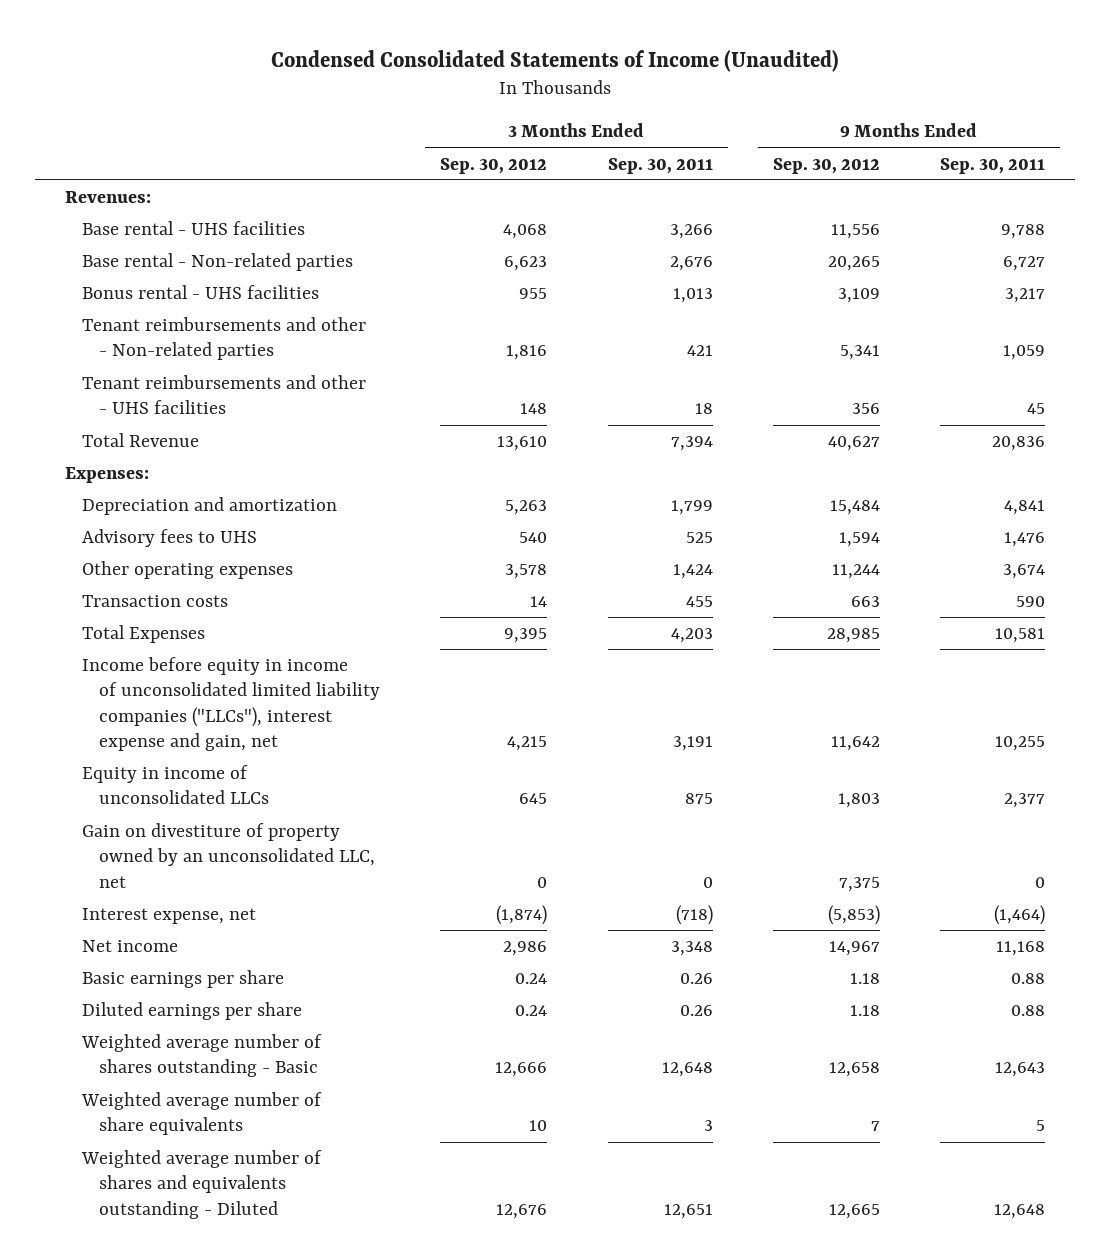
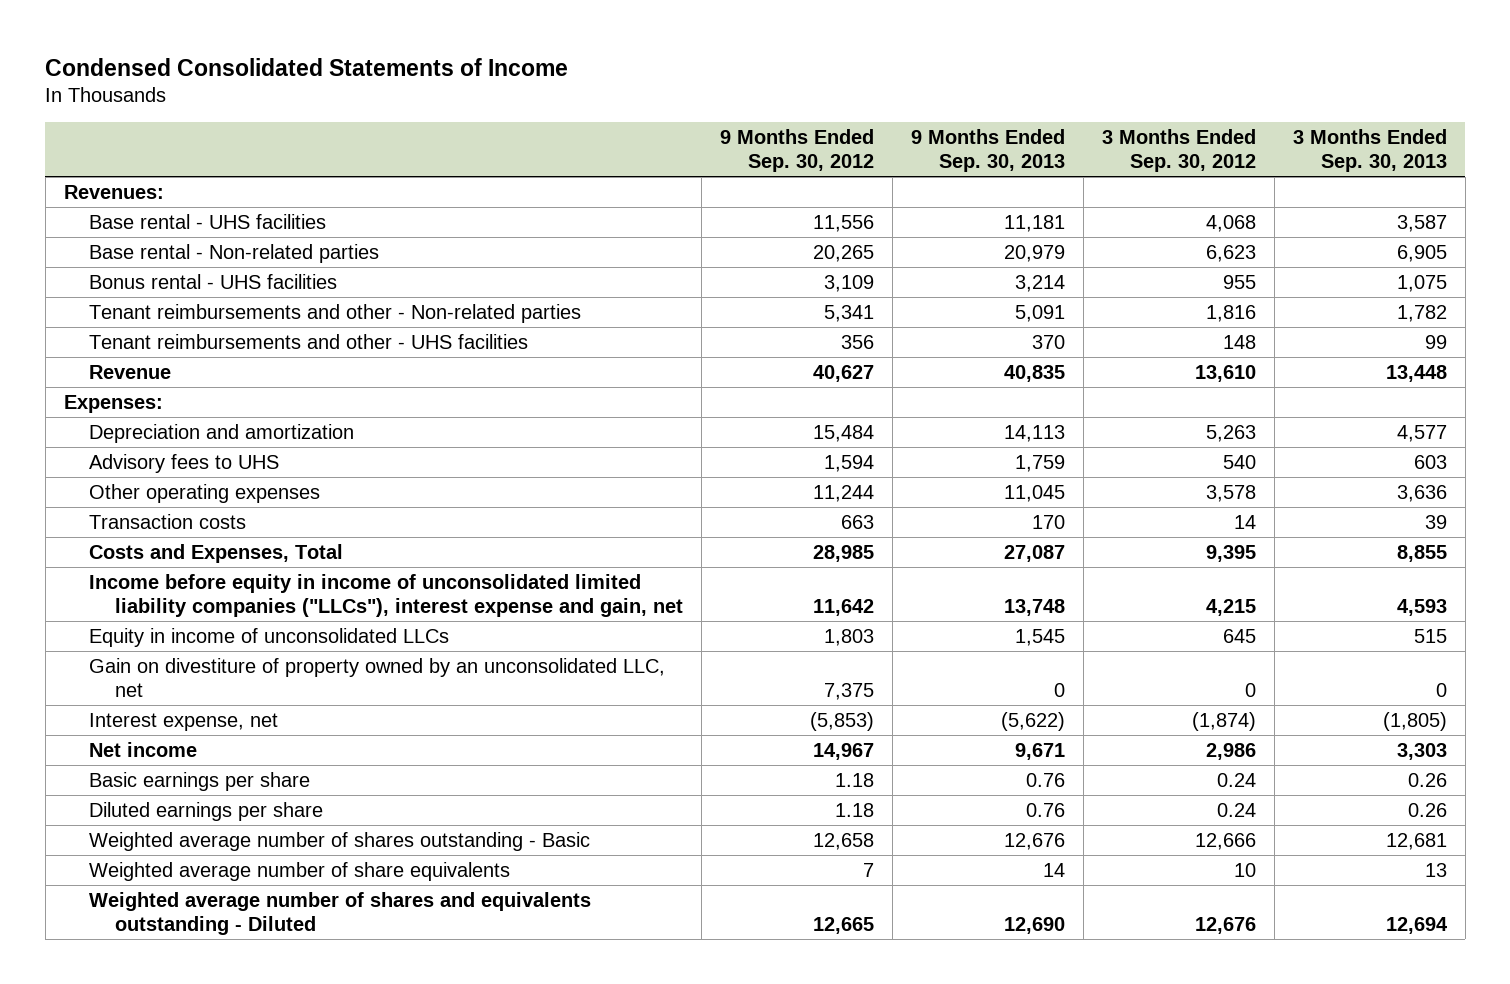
- Condensed Consolidated Statements of Income (Unaudited)
+ Condensed Consolidated Statements of Income
- | 3 Months Ended Sep. 30, 2012 | 3 Months Ended Sep. 30, 2011 | 9 Months Ended Sep. 30, 2012 | 9 Months Ended Sep. 30, 2011
+ | 9 Months Ended Sep. 30, 2012 | 9 Months Ended Sep. 30, 2013 | 3 Months Ended Sep. 30, 2012 | 3 Months Ended Sep. 30, 2013
- Total Revenue | 13,610 | 7,394 | 40,627 | 20,836
+ Revenue | 40,627 | 40,835 | 13,610 | 13,448
- Total Expenses | 9,395 | 4,203 | 28,985 | 10,581
+ Costs and Expenses, Total | 28,985 | 27,087 | 9,395 | 8,855

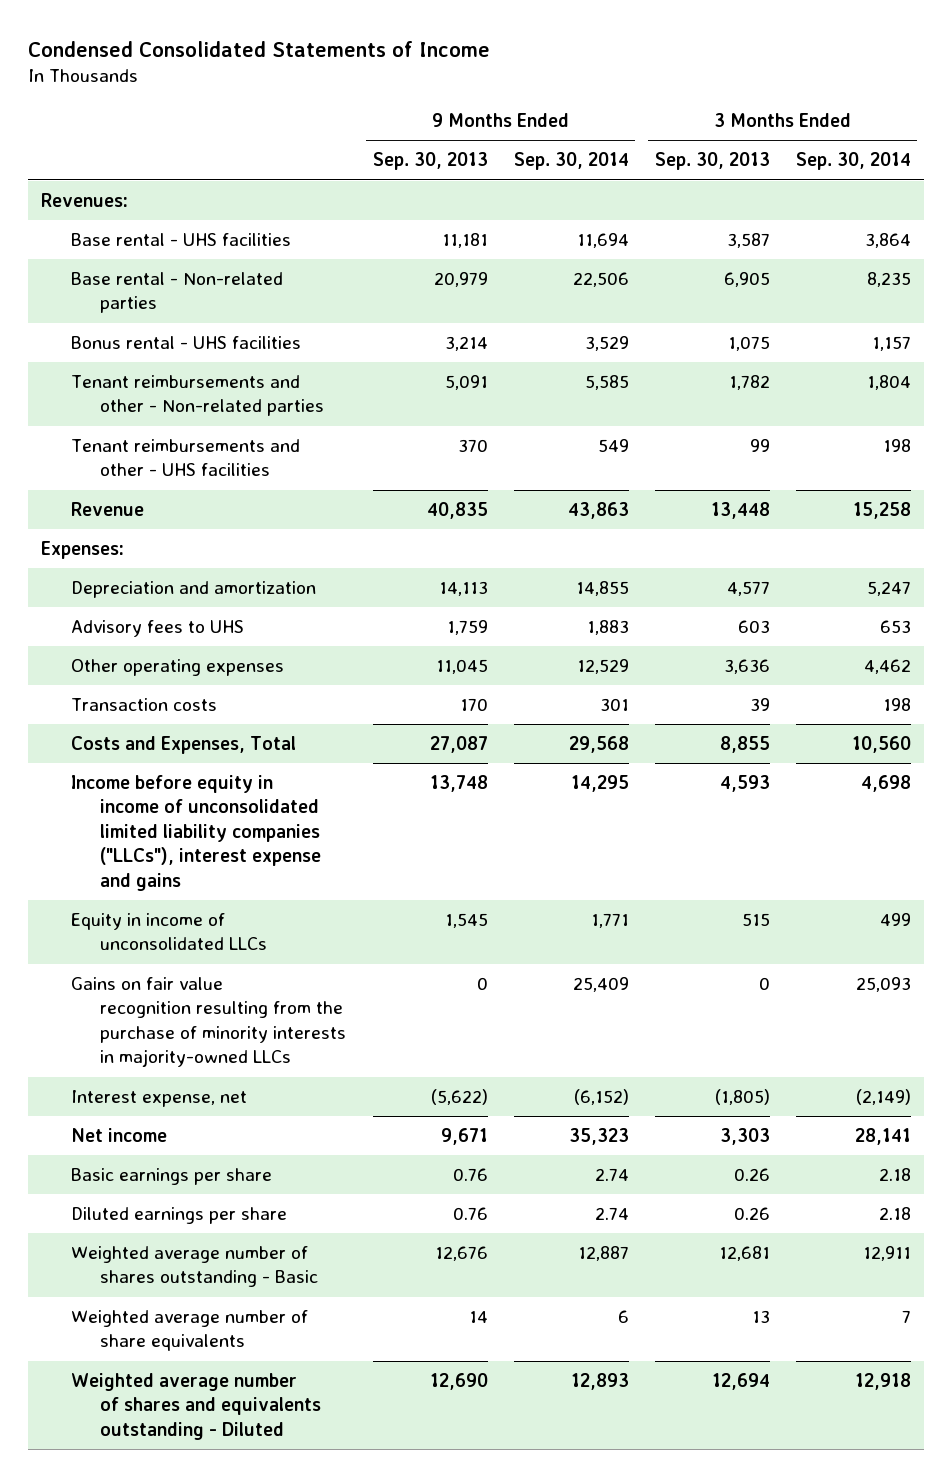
- | 9 Months Ended Sep. 30, 2012 | 9 Months Ended Sep. 30, 2013 | 3 Months Ended Sep. 30, 2012 | 3 Months Ended Sep. 30, 2013
+ | 9 Months Ended Sep. 30, 2013 | 9 Months Ended Sep. 30, 2014 | 3 Months Ended Sep. 30, 2013 | 3 Months Ended Sep. 30, 2014
- Income before equity in income of unconsolidated limited liability companies ("LLCs"), interest expense and gain, net | 11,642 | 13,748 | 4,215 | 4,593
+ Income before equity in income of unconsolidated limited liability companies ("LLCs"), interest expense and gains | 13,748 | 14,295 | 4,593 | 4,698
- Gain on divestiture of property owned by an unconsolidated LLC, net | 7,375 | 0 | 0 | 0
+ Gains on fair value recognition resulting from the purchase of minority interests in majority-owned LLCs | 0 | 25,409 | 0 | 25,093

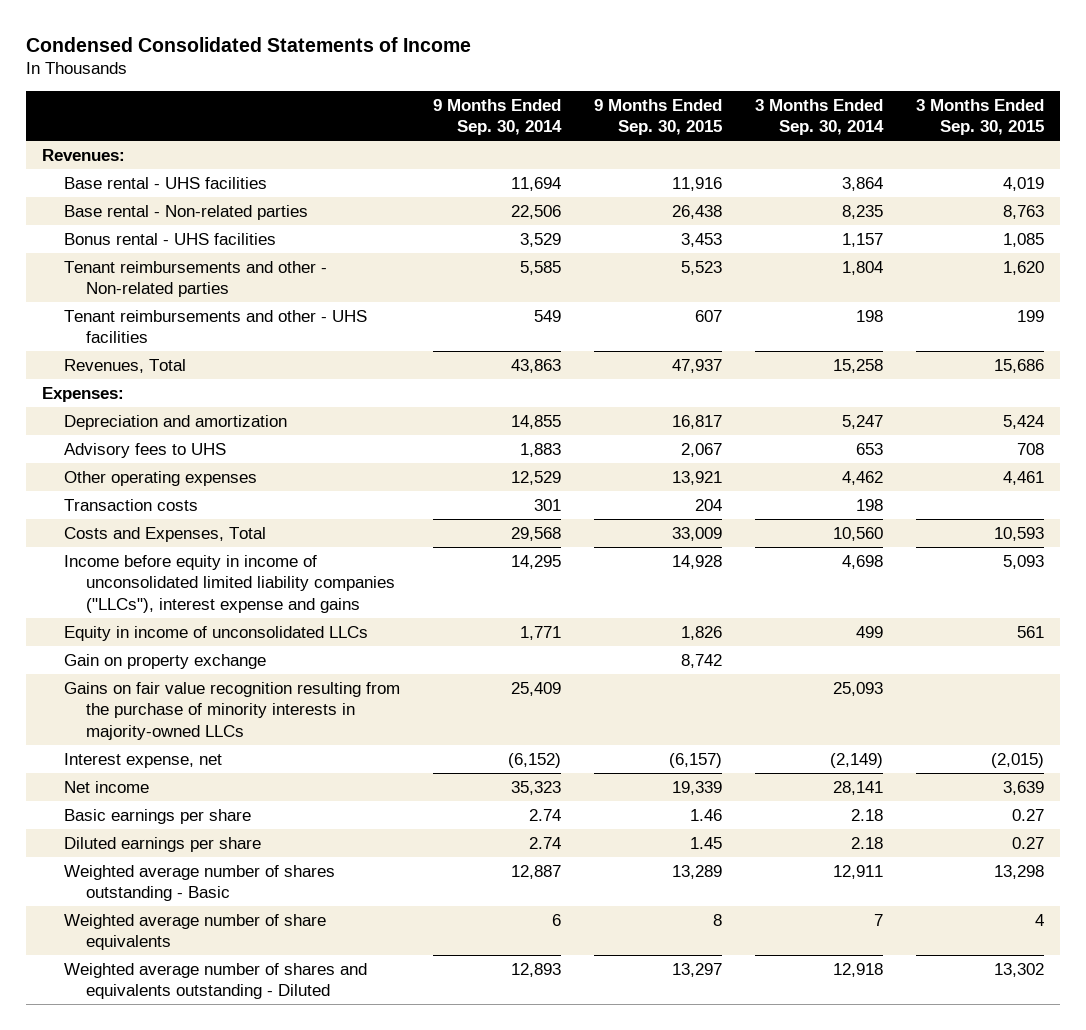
- | 9 Months Ended Sep. 30, 2013 | 9 Months Ended Sep. 30, 2014 | 3 Months Ended Sep. 30, 2013 | 3 Months Ended Sep. 30, 2014
+ | 9 Months Ended Sep. 30, 2014 | 9 Months Ended Sep. 30, 2015 | 3 Months Ended Sep. 30, 2014 | 3 Months Ended Sep. 30, 2015
- Revenue | 40,835 | 43,863 | 13,448 | 15,258
+ Revenues, Total | 43,863 | 47,937 | 15,258 | 15,686
+ Gain on property exchange | | 8,742 | |

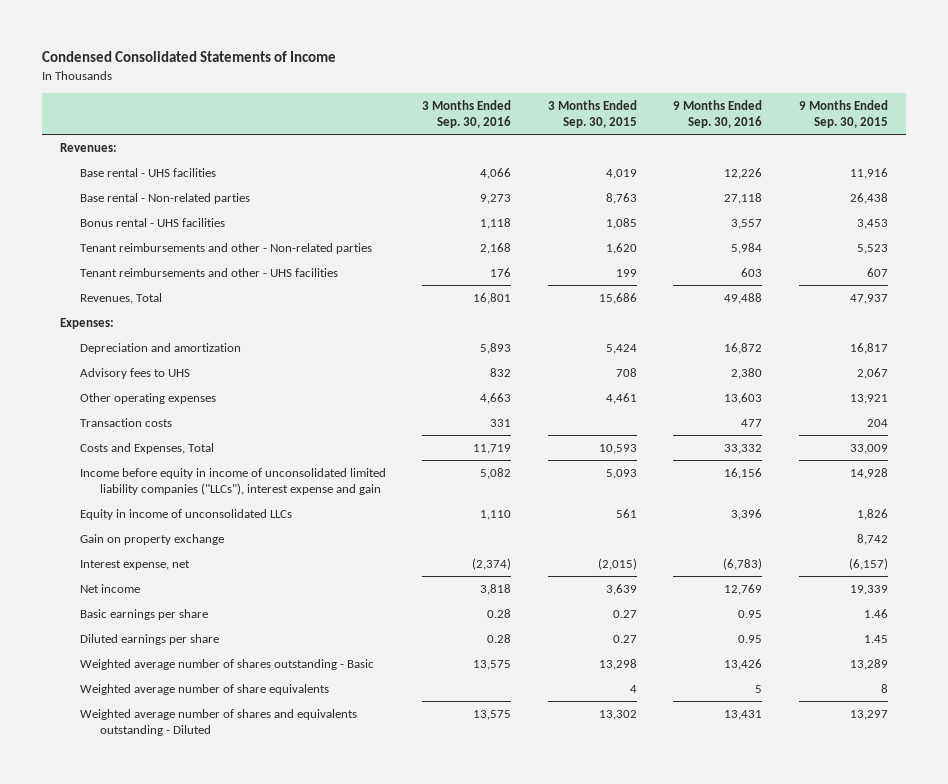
- | 9 Months Ended Sep. 30, 2014 | 9 Months Ended Sep. 30, 2015 | 3 Months Ended Sep. 30, 2014 | 3 Months Ended Sep. 30, 2015
+ | 3 Months Ended Sep. 30, 2016 | 3 Months Ended Sep. 30, 2015 | 9 Months Ended Sep. 30, 2016 | 9 Months Ended Sep. 30, 2015
- Income before equity in income of unconsolidated limited liability companies ("LLCs"), interest expense and gains | 14,295 | 14,928 | 4,698 | 5,093
+ Income before equity in income of unconsolidated limited liability companies ("LLCs"), interest expense and gain | 5,082 | 5,093 | 16,156 | 14,928
- Gains on fair value recognition resulting from the purchase of minority interests in majority-owned LLCs | 25,409 | | 25,093 |

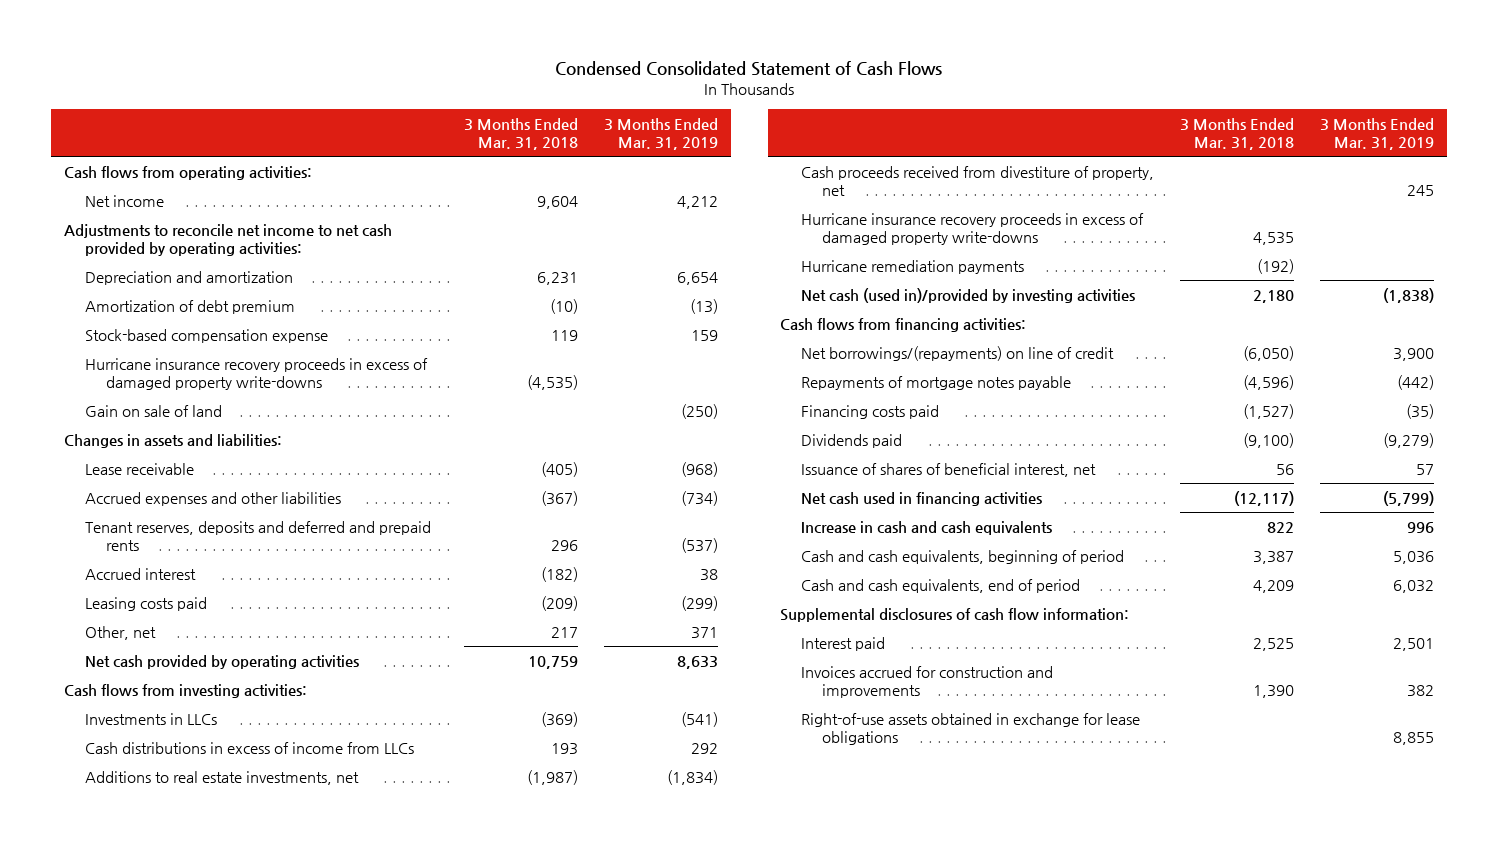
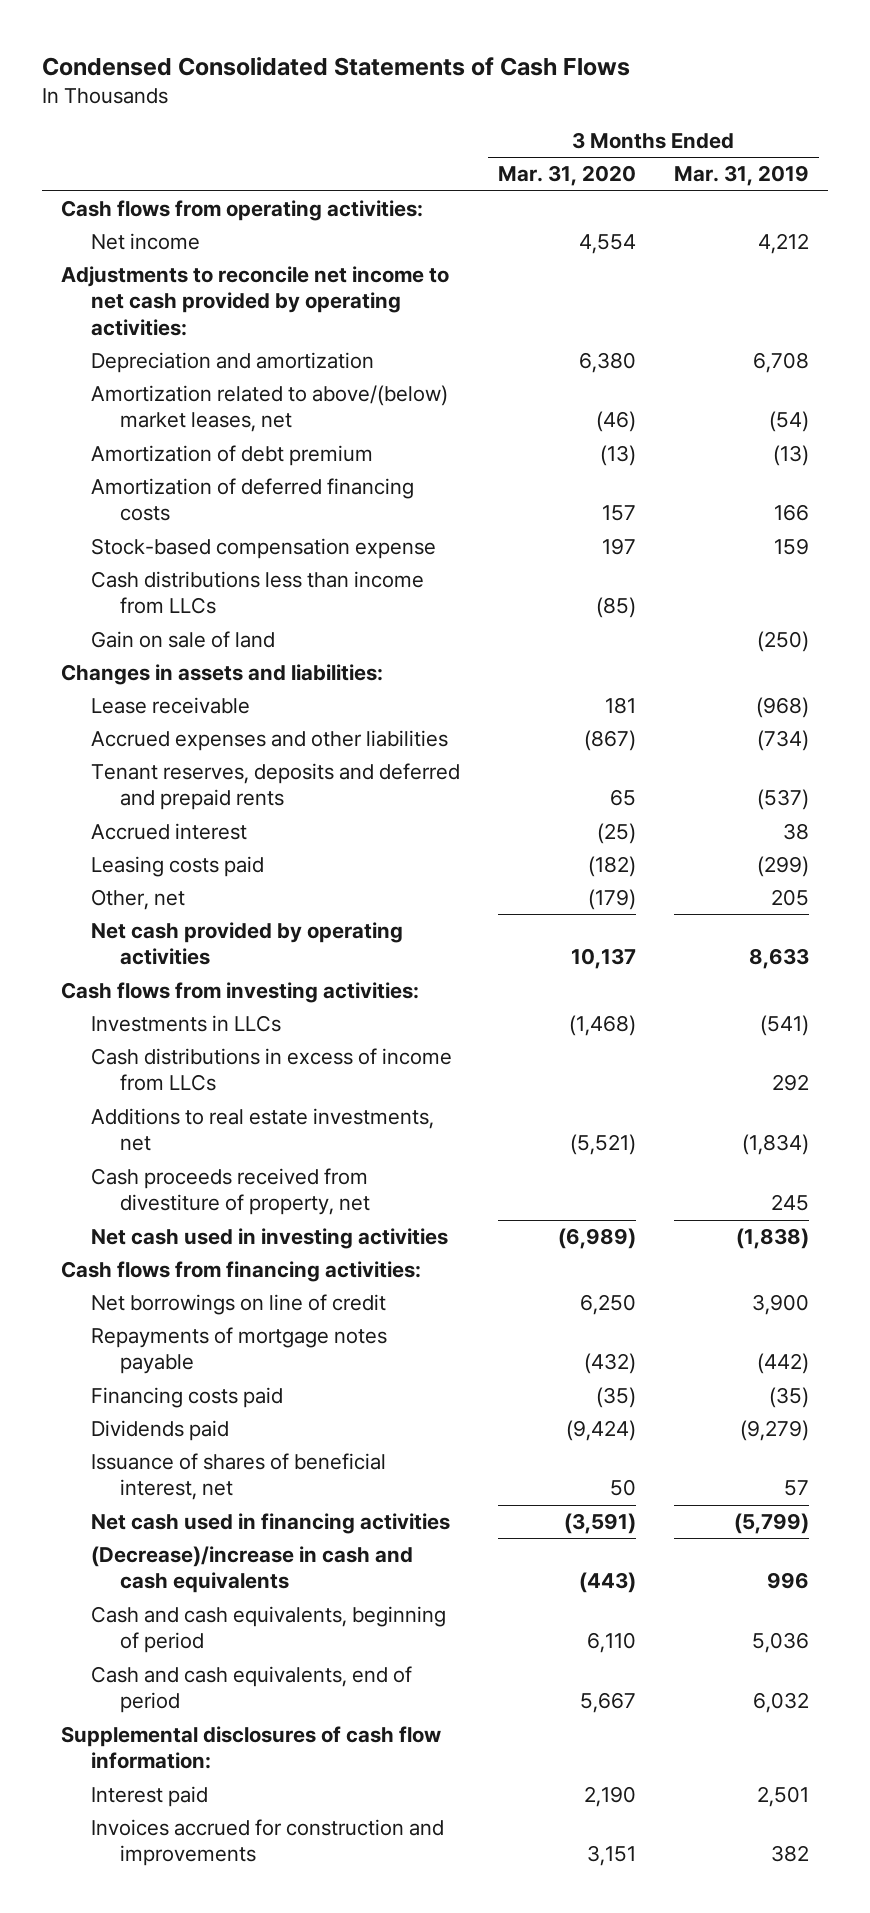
- Condensed Consolidated Statement of Cash Flows
+ Condensed Consolidated Statements of Cash Flows
- | 3 Months Ended Mar. 31, 2018 | 3 Months Ended Mar. 31, 2019
+ | 3 Months Ended Mar. 31, 2020 | 3 Months Ended Mar. 31, 2019
- Depreciation and amortization | 6,231 | 6,654
+ Depreciation and amortization | 6,380 | 6,708
+ Amortization related to above/(below) market leases, net | (46) | (54)
+ Amortization of deferred financing costs | 157 | 166
- Hurricane insurance recovery proceeds in excess of damaged property write-downs | (4,535) |
+ Cash distributions less than income from LLCs | (85) |
- Other, net | 217 | 371
+ Other, net | (179) | 205
- Hurricane insurance recovery proceeds in excess of damaged property write-downs | 4,535 |
- Hurricane remediation payments | (192) |
- Net cash (used in)/provided by investing activities | 2,180 | (1,838)
+ Net cash used in investing activities | (6,989) | (1,838)
- Net borrowings/(repayments) on line of credit | (6,050) | 3,900
+ Net borrowings on line of credit | 6,250 | 3,900
- Increase in cash and cash equivalents | 822 | 996
+ (Decrease)/increase in cash and cash equivalents | (443) | 996
- Right-of-use assets obtained in exchange for lease obligations | | 8,855

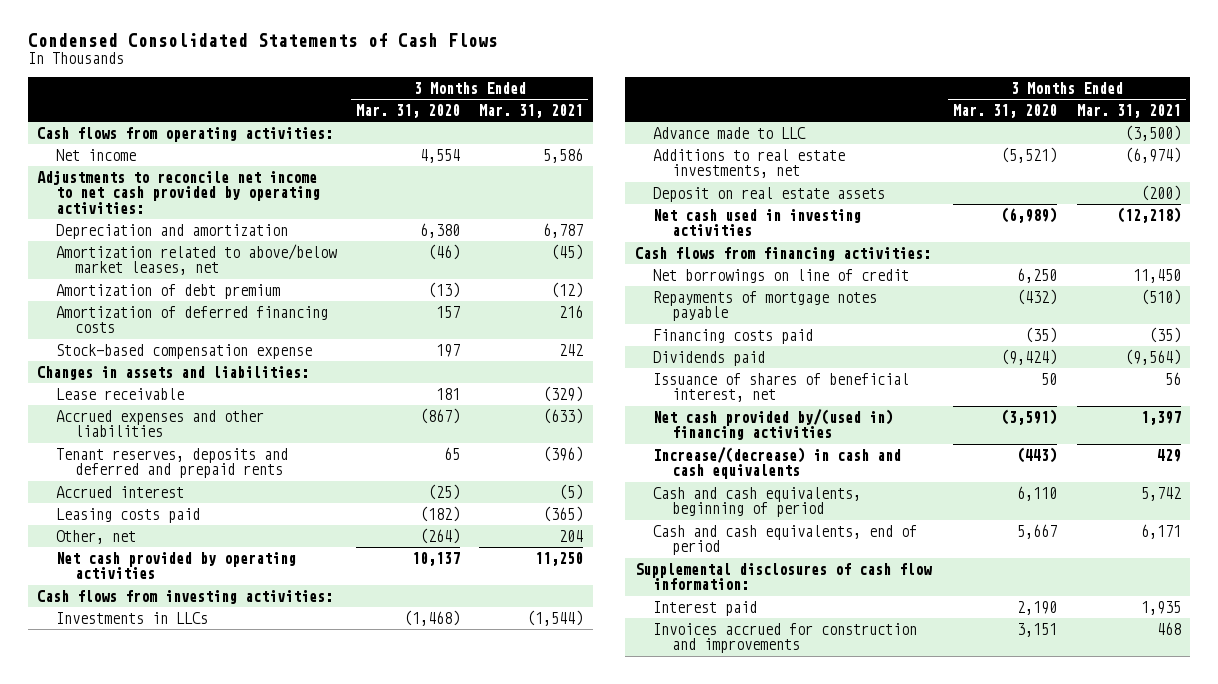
- | 3 Months Ended Mar. 31, 2020 | 3 Months Ended Mar. 31, 2019
+ | 3 Months Ended Mar. 31, 2020 | 3 Months Ended Mar. 31, 2021
- Amortization related to above/(below) market leases, net | (46) | (54)
+ Amortization related to above/below market leases, net | (46) | (45)
- Cash distributions less than income from LLCs | (85) |
- Gain on sale of land | | (250)
- Other, net | (179) | 205
+ Other, net | (264) | 204
- Cash distributions in excess of income from LLCs | | 292
+ Advance made to LLC | | (3,500)
- Cash proceeds received from divestiture of property, net | | 245
+ Deposit on real estate assets | | (200)
- Net cash used in financing activities | (3,591) | (5,799)
- (Decrease)/increase in cash and cash equivalents | (443) | 996
+ Net cash provided by/(used in) financing activities | (3,591) | 1,397
+ Increase/(decrease) in cash and cash equivalents | (443) | 429

